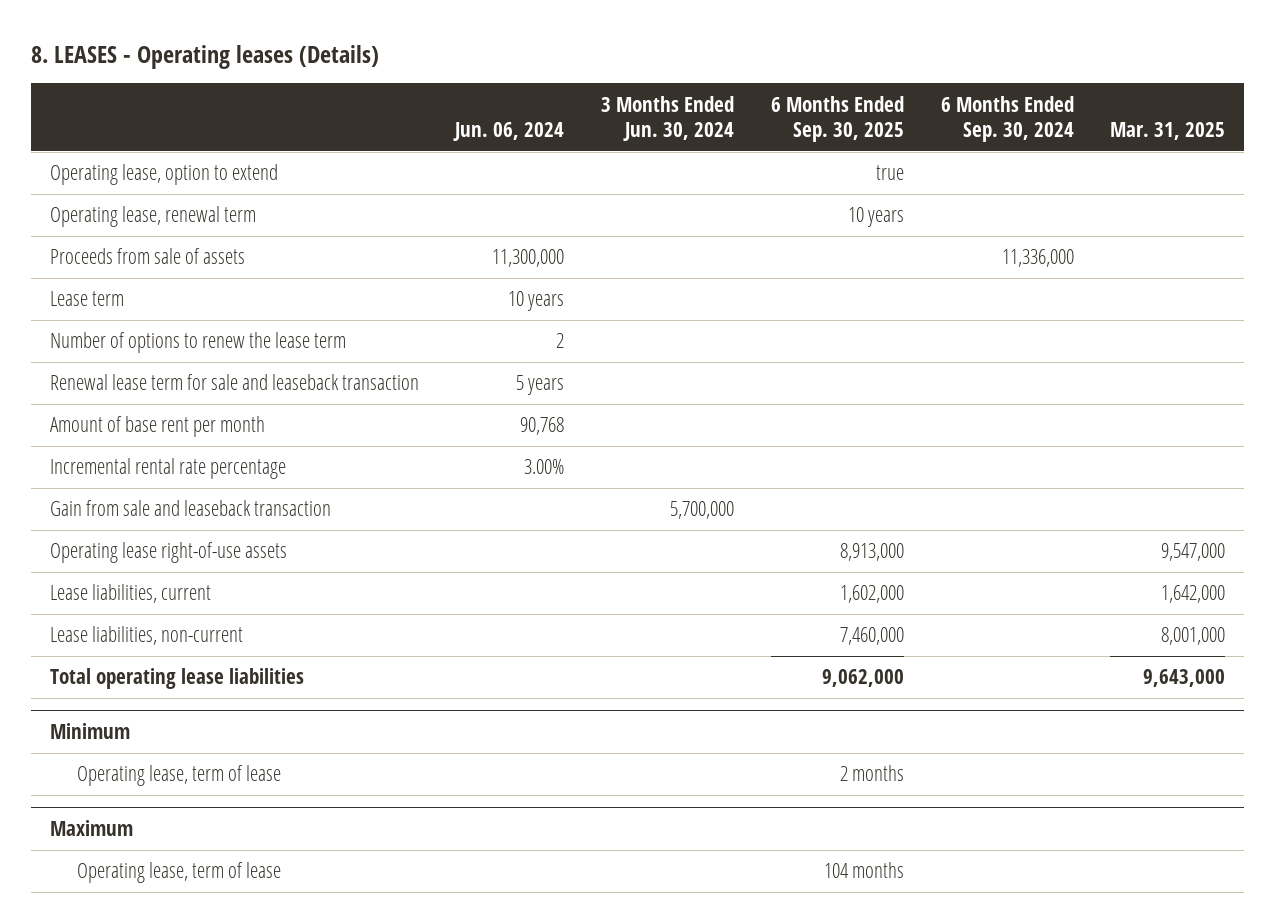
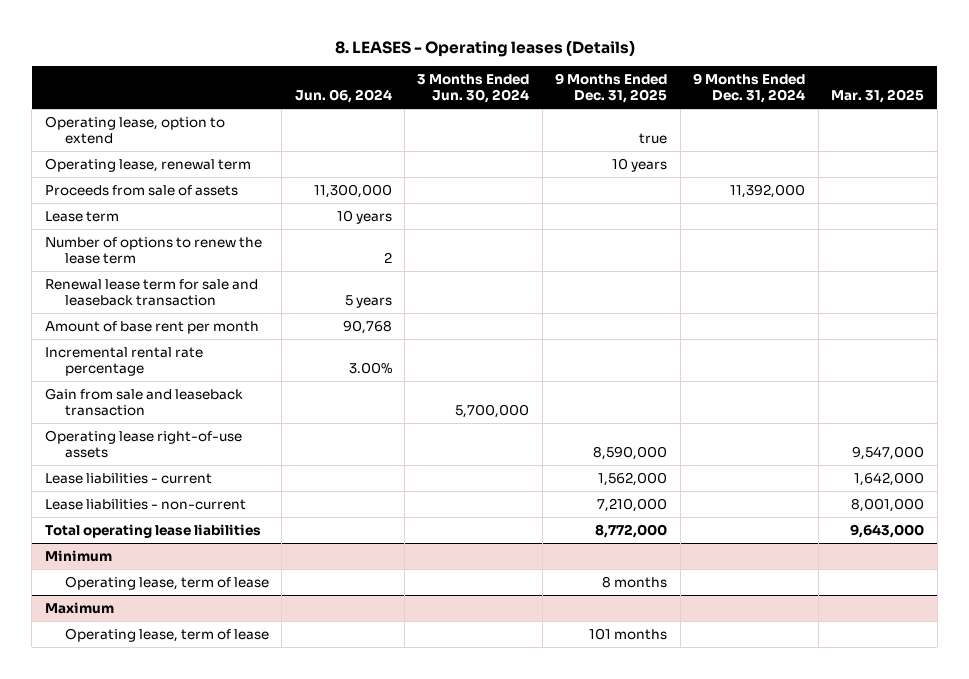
- | Jun. 06, 2024 | 3 Months Ended Jun. 30, 2024 | 6 Months Ended Sep. 30, 2025 | 6 Months Ended Sep. 30, 2024 | Mar. 31, 2025
+ | Jun. 06, 2024 | 3 Months Ended Jun. 30, 2024 | 9 Months Ended Dec. 31, 2025 | 9 Months Ended Dec. 31, 2024 | Mar. 31, 2025
- Lease liabilities, current | | | 1,602,000 | | 1,642,000
- Lease liabilities, non-current | | | 7,460,000 | | 8,001,000
+ Lease liabilities - current | | | 1,562,000 | | 1,642,000
+ Lease liabilities - non-current | | | 7,210,000 | | 8,001,000

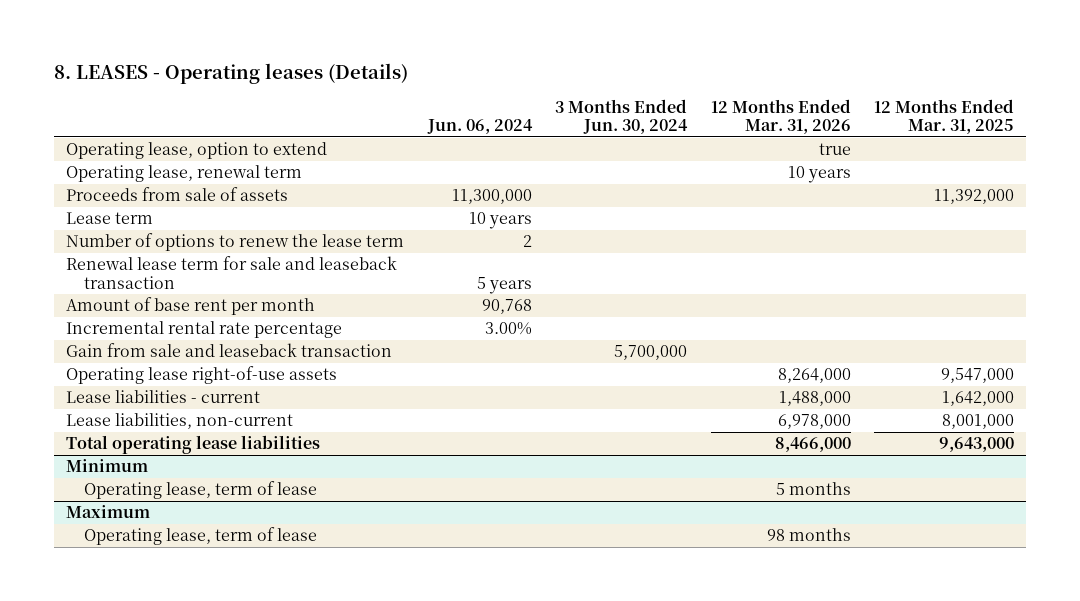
- | Jun. 06, 2024 | 3 Months Ended Jun. 30, 2024 | 9 Months Ended Dec. 31, 2025 | 9 Months Ended Dec. 31, 2024 | Mar. 31, 2025
+ | Jun. 06, 2024 | 3 Months Ended Jun. 30, 2024 | 12 Months Ended Mar. 31, 2026 | 12 Months Ended Mar. 31, 2025
- Lease liabilities - non-current | | | 7,210,000 | | 8,001,000
+ Lease liabilities, non-current | | | 6,978,000 | 8,001,000

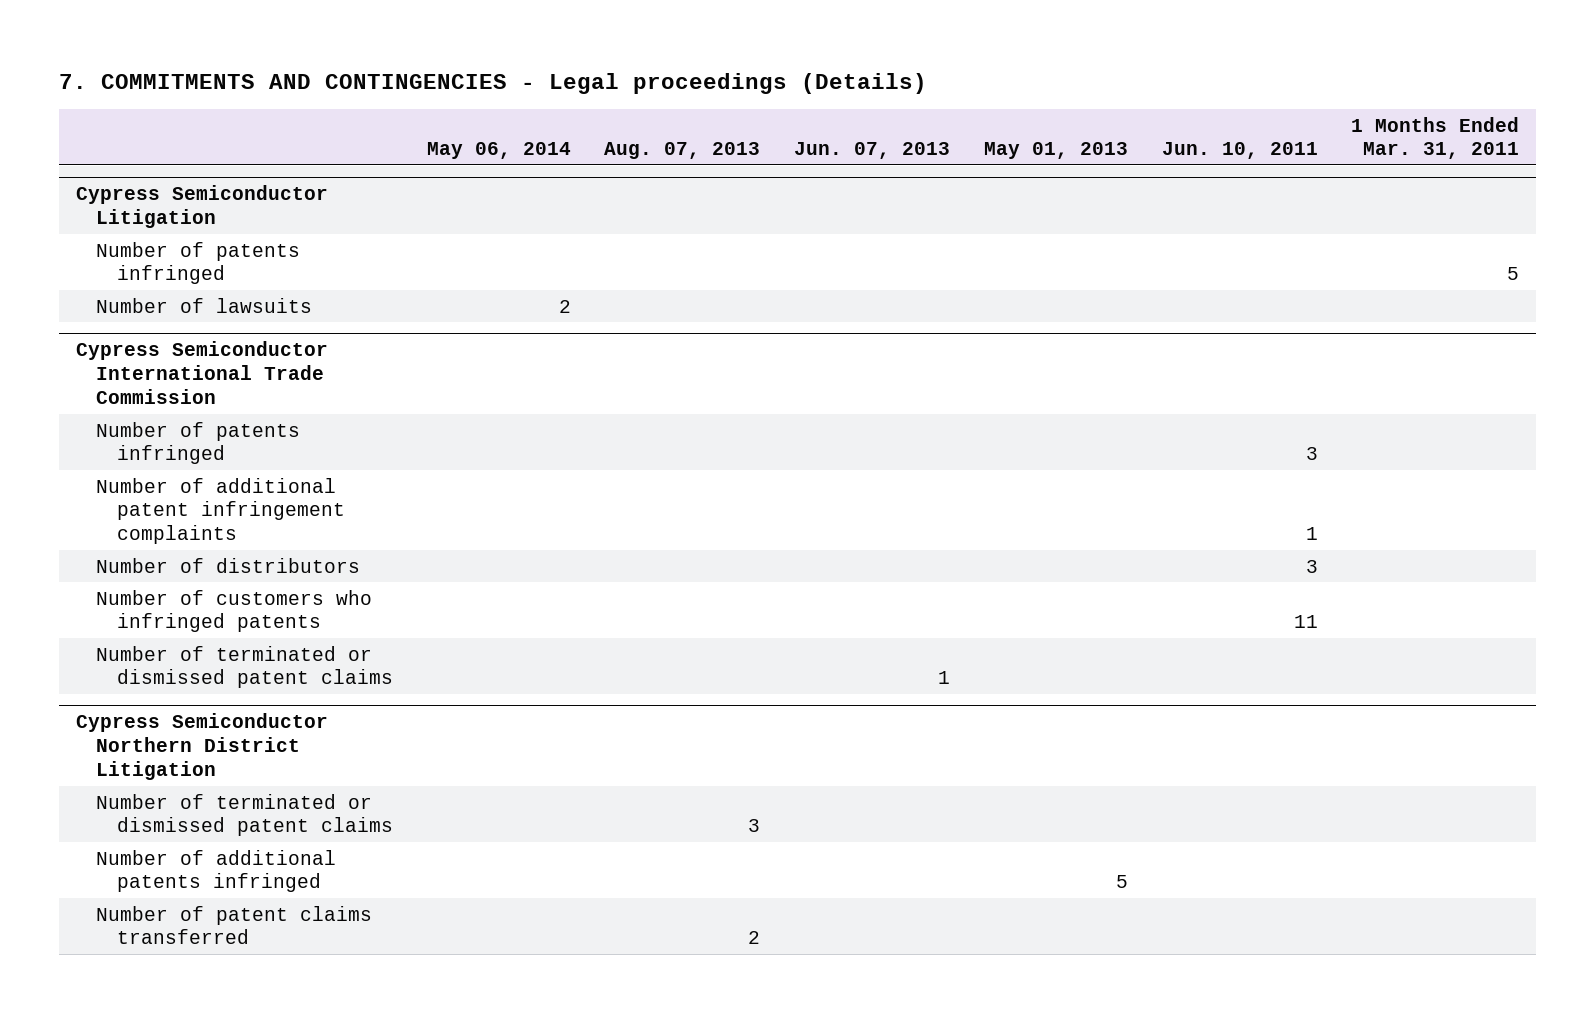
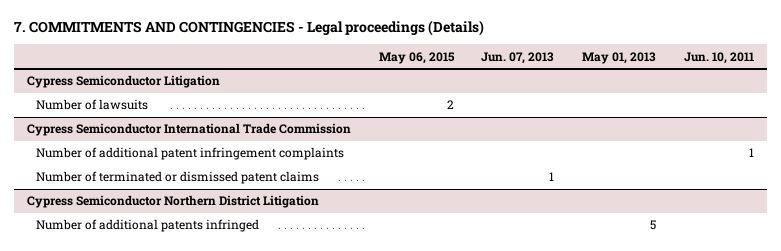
- | May 06, 2014 | Aug. 07, 2013 | Jun. 07, 2013 | May 01, 2013 | Jun. 10, 2011 | 1 Months Ended Mar. 31, 2011
+ | May 06, 2015 | Jun. 07, 2013 | May 01, 2013 | Jun. 10, 2011
@ Cypress Semiconductor Litigation
- Number of patents infringed | | | | | | 5
@ Cypress Semiconductor International Trade Commission
- Number of patents infringed | | | | | 3 |
- Number of distributors | | | | | 3 |
- Number of customers who infringed patents | | | | | 11 |
@ Cypress Semiconductor Northern District Litigation
- Number of terminated or dismissed patent claims | | 3 | | | |
- Number of patent claims transferred | | 2 | | | |

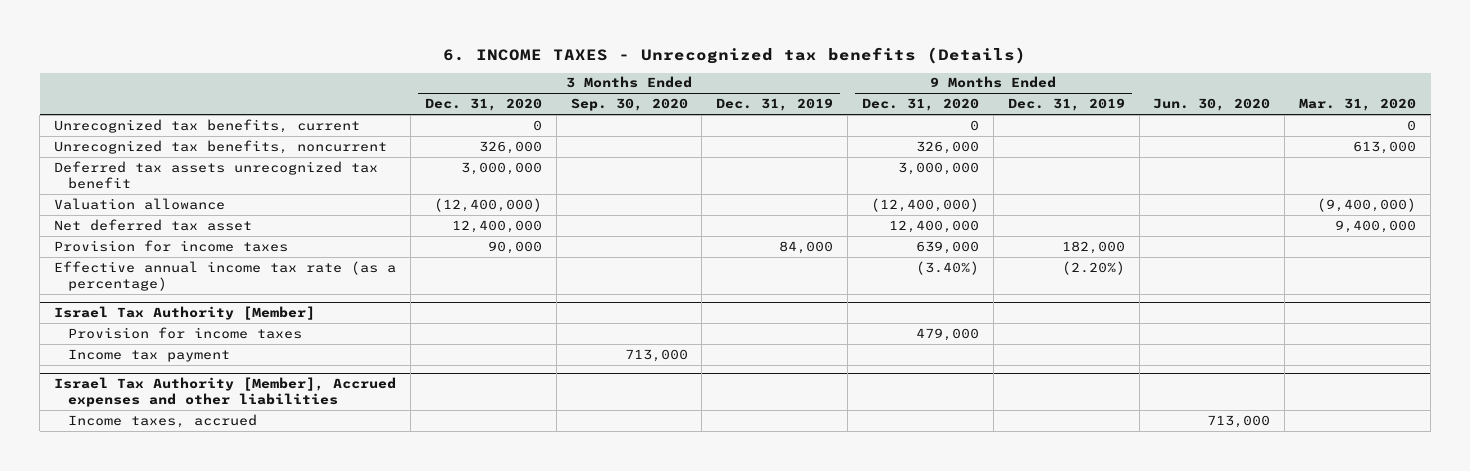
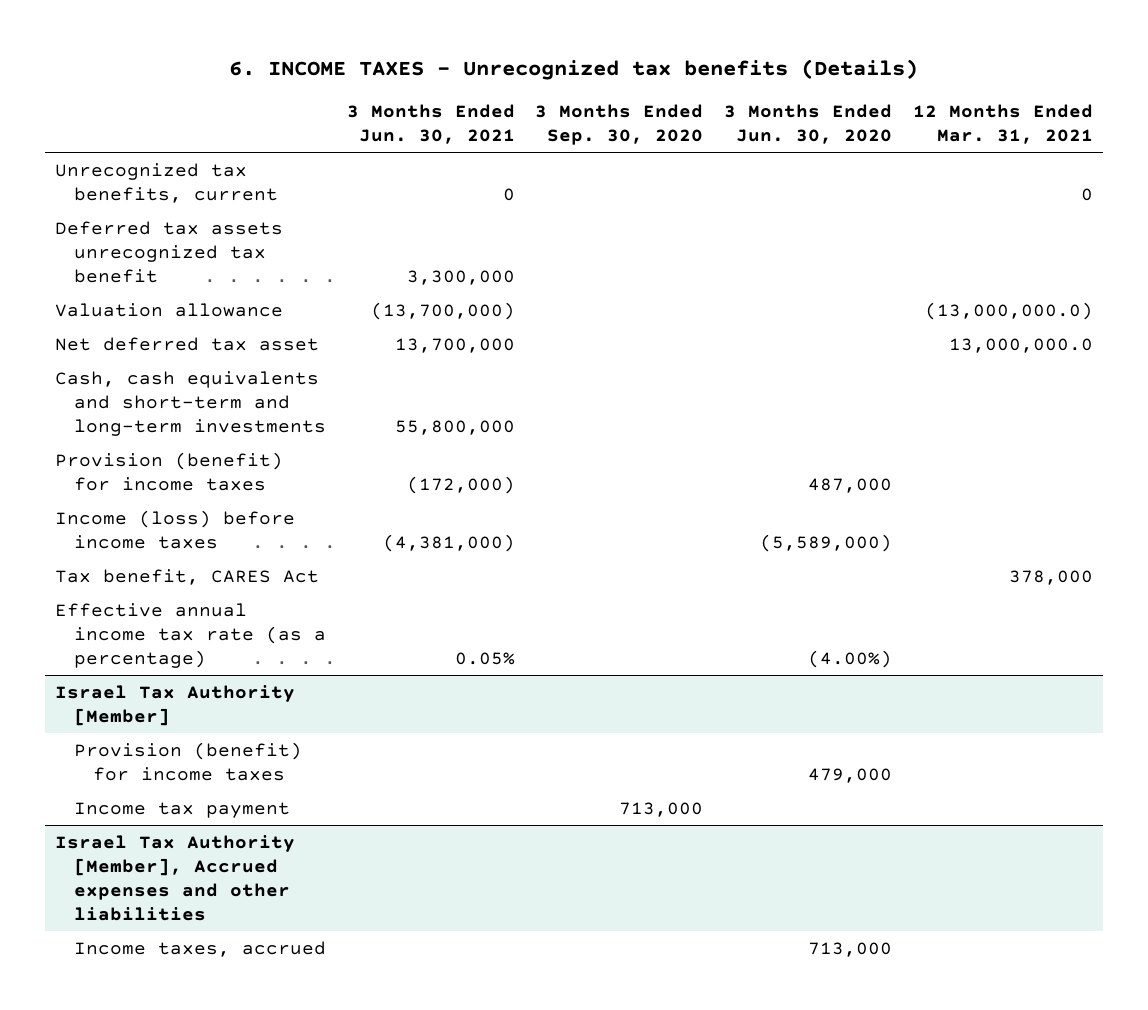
- | 3 Months Ended Dec. 31, 2020 | 3 Months Ended Sep. 30, 2020 | 3 Months Ended Dec. 31, 2019 | 9 Months Ended Dec. 31, 2020 | 9 Months Ended Dec. 31, 2019 | Jun. 30, 2020 | Mar. 31, 2020
+ | 3 Months Ended Jun. 30, 2021 | 3 Months Ended Sep. 30, 2020 | 3 Months Ended Jun. 30, 2020 | 12 Months Ended Mar. 31, 2021
- Unrecognized tax benefits, noncurrent | 326,000 | | | 326,000 | | | 613,000
- Provision for income taxes | 90,000 | | 84,000 | 639,000 | 182,000 | |
+ Cash, cash equivalents and short-term and long-term investments | 55,800,000 | | |
+ Provision (benefit) for income taxes | (172,000) | | 487,000 |
+ Income (loss) before income taxes | (4,381,000) | | (5,589,000) |
+ Tax benefit, CARES Act | | | | 378,000
@ Israel Tax Authority [Member]
- Provision for income taxes | | | | 479,000 | | |
+ Provision (benefit) for income taxes | | | 479,000 |

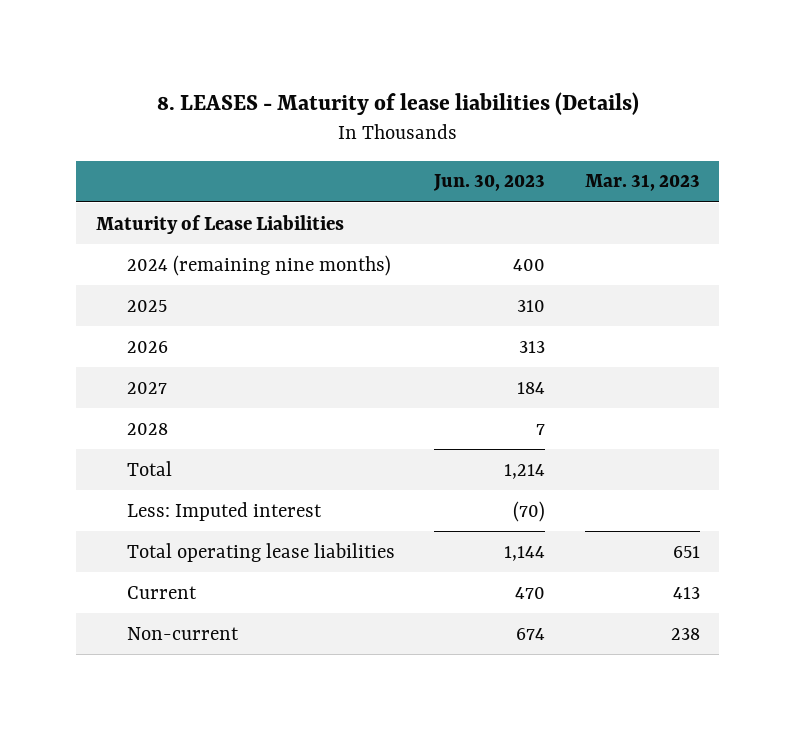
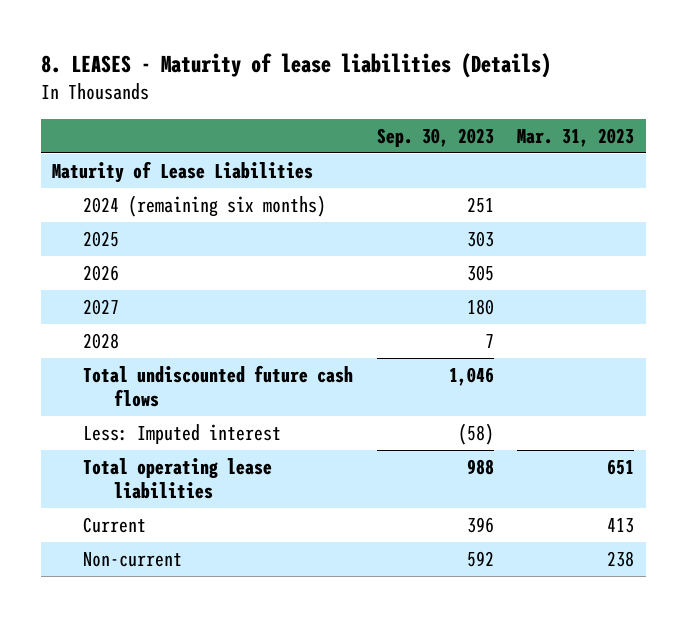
- | Jun. 30, 2023 | Mar. 31, 2023
+ | Sep. 30, 2023 | Mar. 31, 2023
- 2024 (remaining nine months) | 400 |
+ 2024 (remaining six months) | 251 |
- Total | 1,214 |
+ Total undiscounted future cash flows | 1,046 |

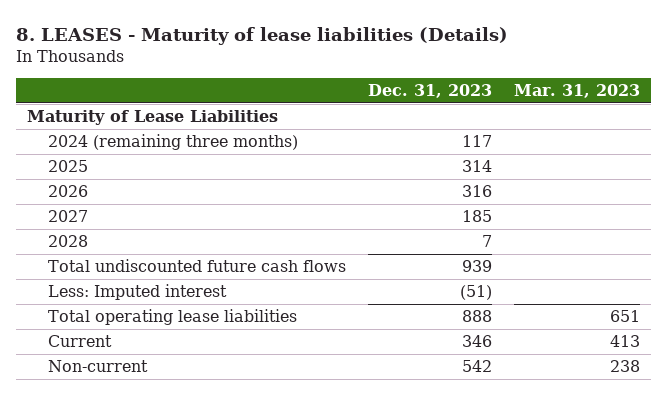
- | Sep. 30, 2023 | Mar. 31, 2023
+ | Dec. 31, 2023 | Mar. 31, 2023
- 2024 (remaining six months) | 251 |
+ 2024 (remaining three months) | 117 |

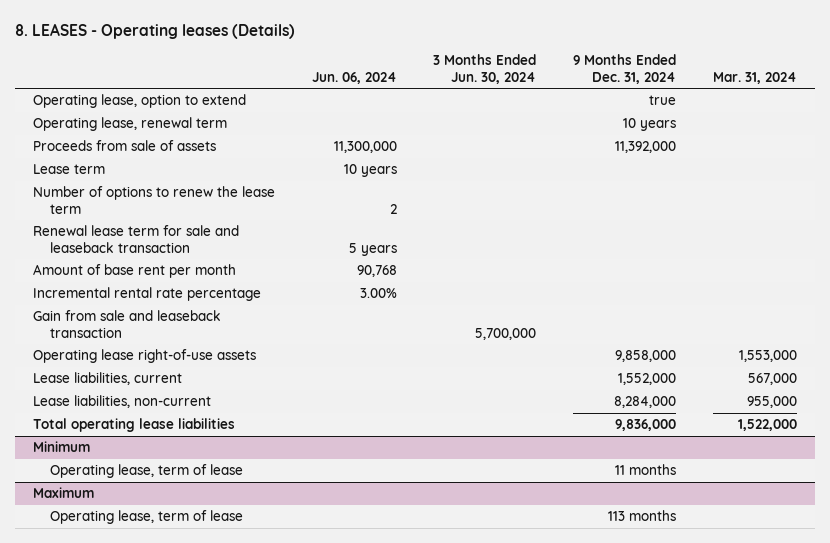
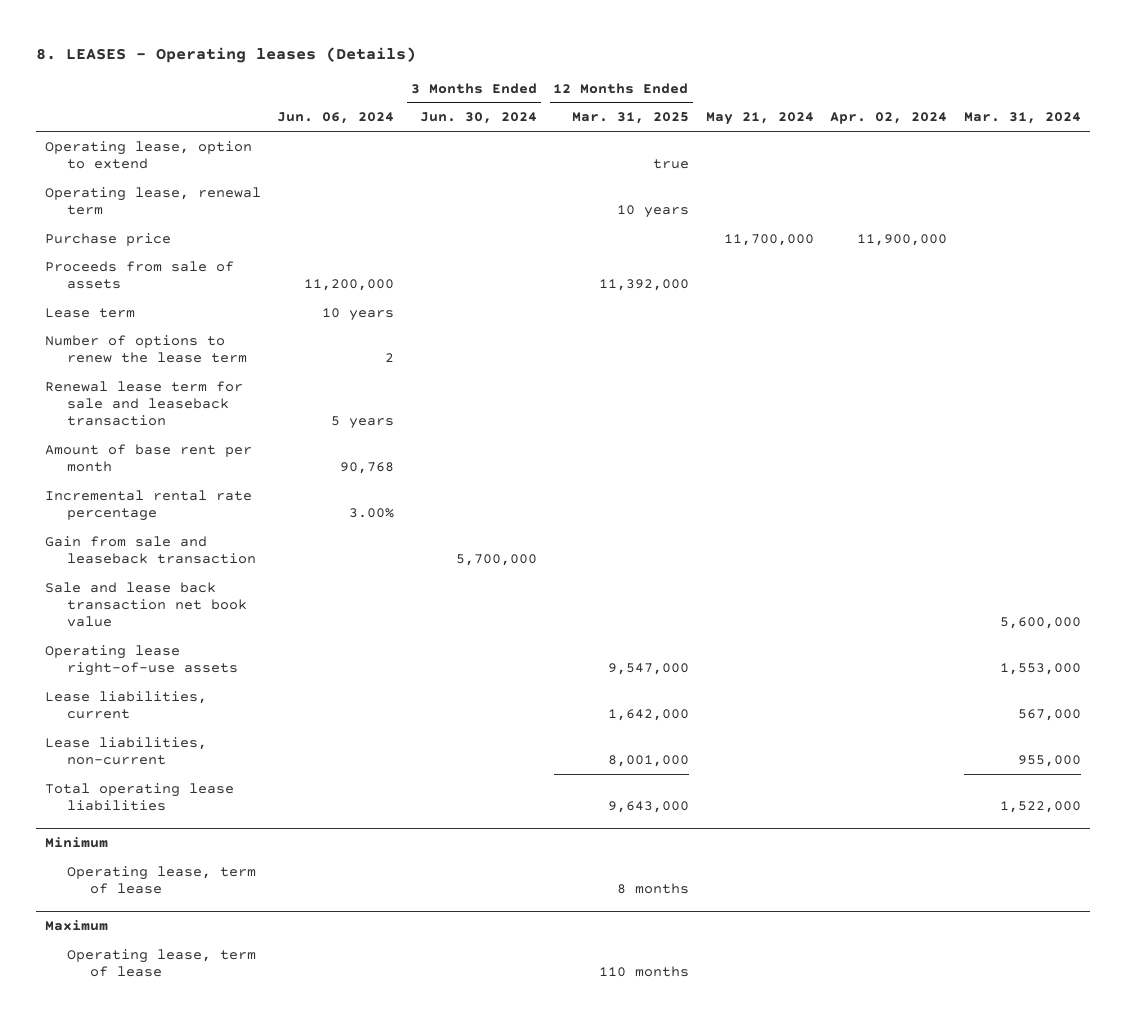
- | Jun. 06, 2024 | 3 Months Ended Jun. 30, 2024 | 9 Months Ended Dec. 31, 2024 | Mar. 31, 2024
+ | Jun. 06, 2024 | 3 Months Ended Jun. 30, 2024 | 12 Months Ended Mar. 31, 2025 | May 21, 2024 | Apr. 02, 2024 | Mar. 31, 2024
- Proceeds from sale of assets | 11,300,000 | | 11,392,000 |
+ Purchase price | | | | 11,700,000 | 11,900,000 |
+ Proceeds from sale of assets | 11,200,000 | | 11,392,000 | | |
+ Sale and lease back transaction net book value | | | | | | 5,600,000

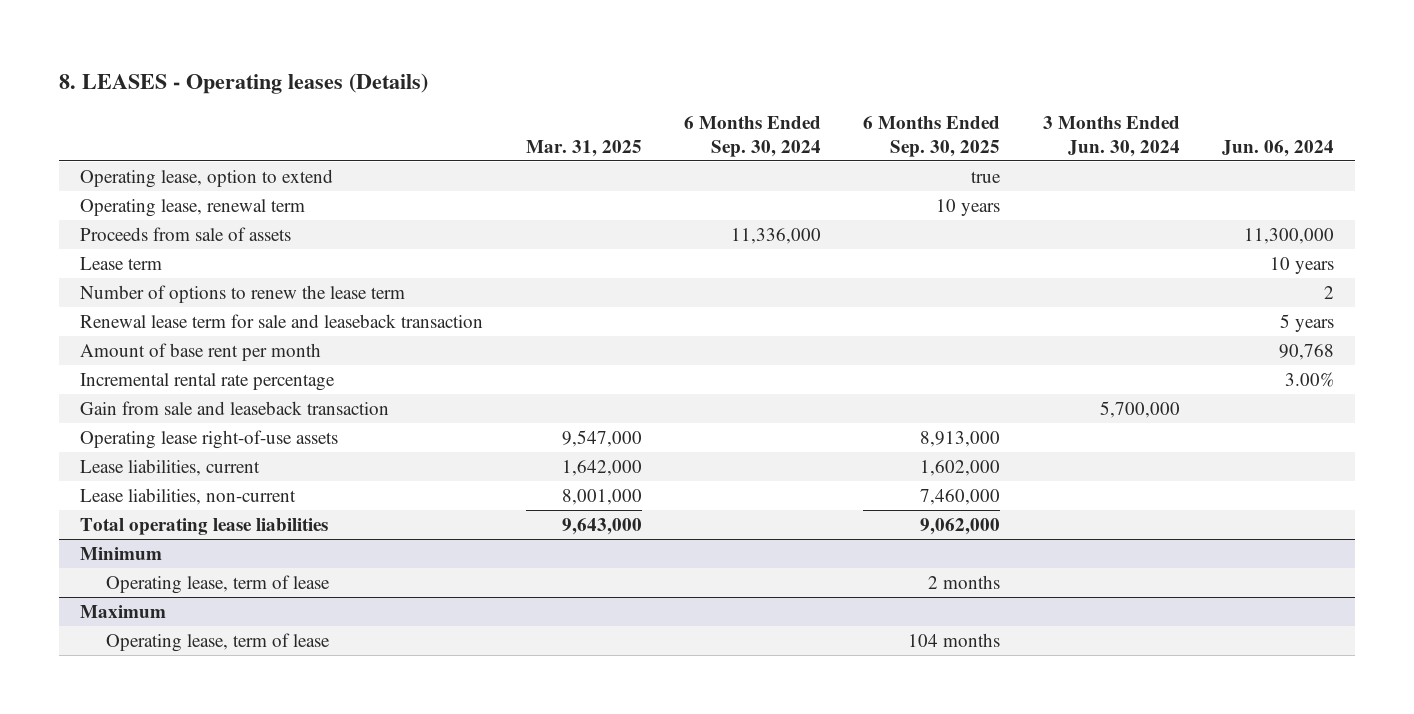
- | Jun. 06, 2024 | 3 Months Ended Jun. 30, 2024 | 12 Months Ended Mar. 31, 2025 | May 21, 2024 | Apr. 02, 2024 | Mar. 31, 2024
+ | Mar. 31, 2025 | 6 Months Ended Sep. 30, 2024 | 6 Months Ended Sep. 30, 2025 | 3 Months Ended Jun. 30, 2024 | Jun. 06, 2024
- Purchase price | | | | 11,700,000 | 11,900,000 |
- Proceeds from sale of assets | 11,200,000 | | 11,392,000 | | |
+ Proceeds from sale of assets | | 11,336,000 | | | 11,300,000
- Sale and lease back transaction net book value | | | | | | 5,600,000

